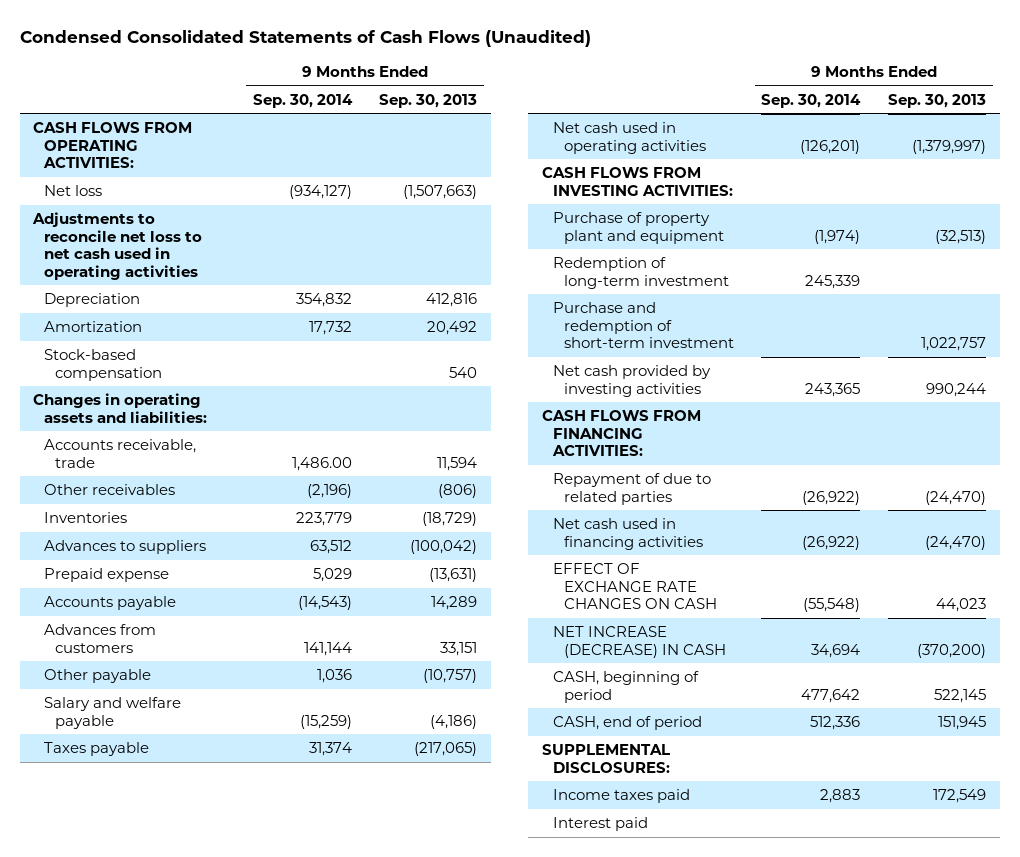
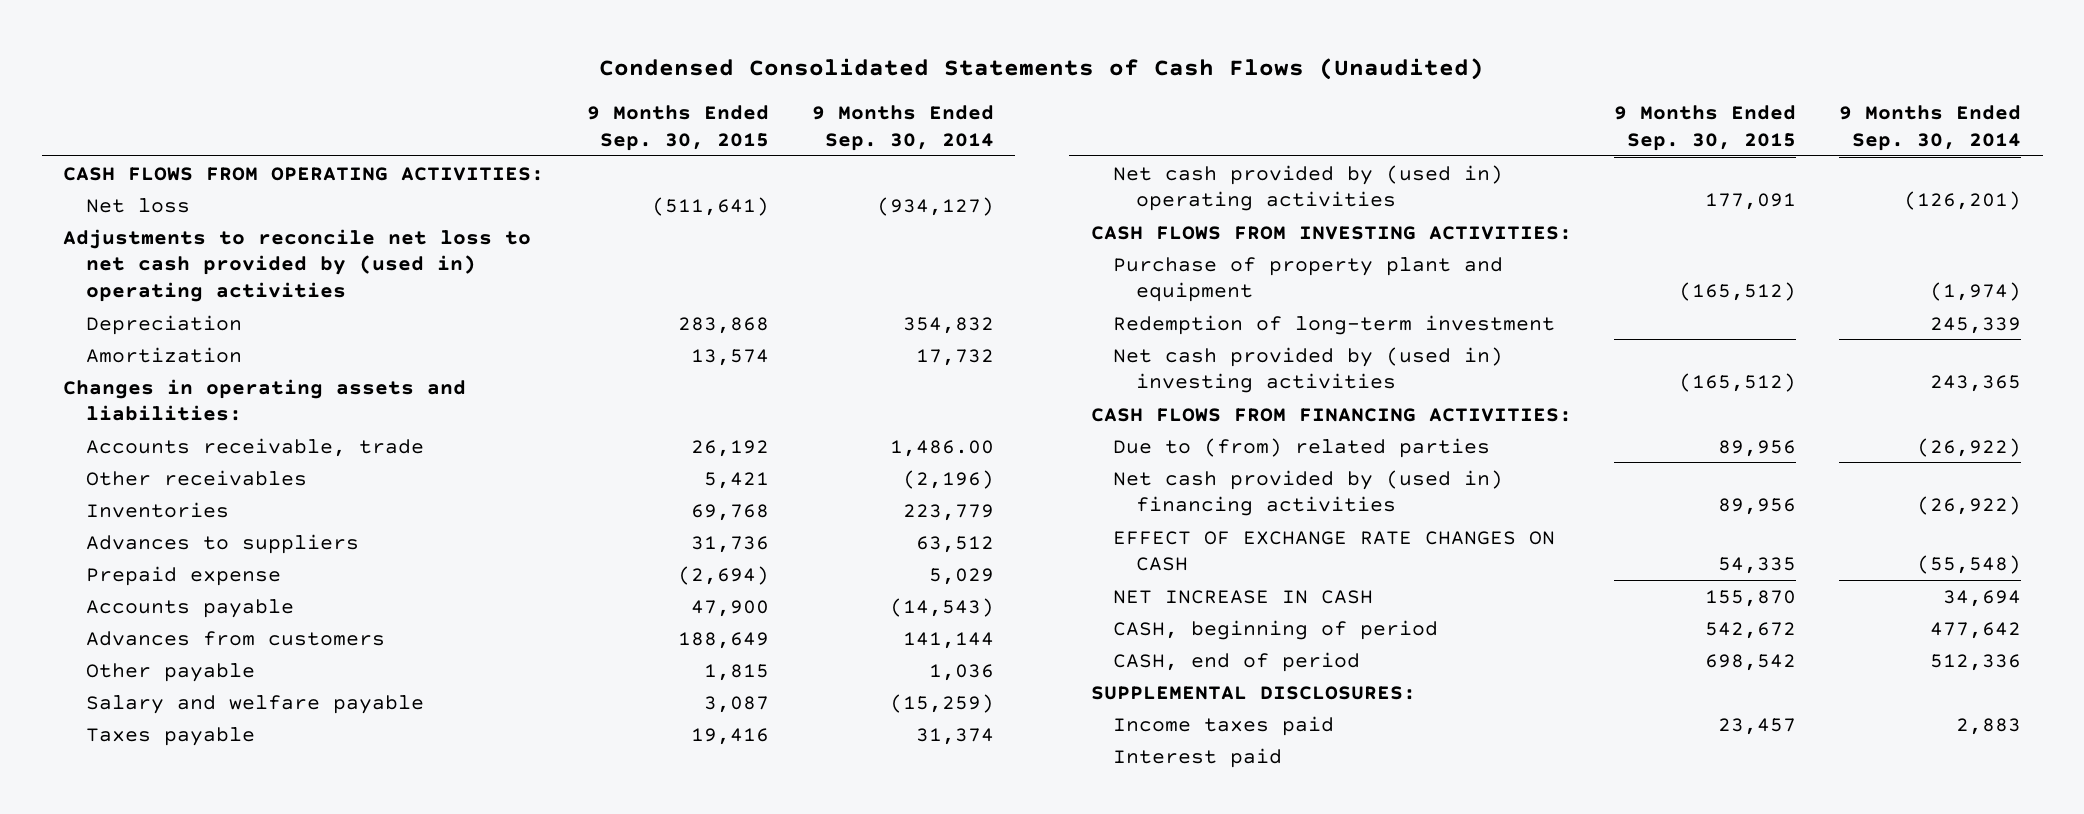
- | 9 Months Ended Sep. 30, 2014 | 9 Months Ended Sep. 30, 2013
+ | 9 Months Ended Sep. 30, 2015 | 9 Months Ended Sep. 30, 2014
- Adjustments to reconcile net loss to net cash used in operating activities
+ Adjustments to reconcile net loss to net cash provided by (used in) operating activities
- Stock-based compensation | | 540
- Net cash used in operating activities | (126,201) | (1,379,997)
+ Net cash provided by (used in) operating activities | 177,091 | (126,201)
- Purchase and redemption of short-term investment | | 1,022,757
- Net cash provided by investing activities | 243,365 | 990,244
+ Net cash provided by (used in) investing activities | (165,512) | 243,365
- Repayment of due to related parties | (26,922) | (24,470)
- Net cash used in financing activities | (26,922) | (24,470)
+ Due to (from) related parties | 89,956 | (26,922)
+ Net cash provided by (used in) financing activities | 89,956 | (26,922)
- NET INCREASE (DECREASE) IN CASH | 34,694 | (370,200)
+ NET INCREASE IN CASH | 155,870 | 34,694

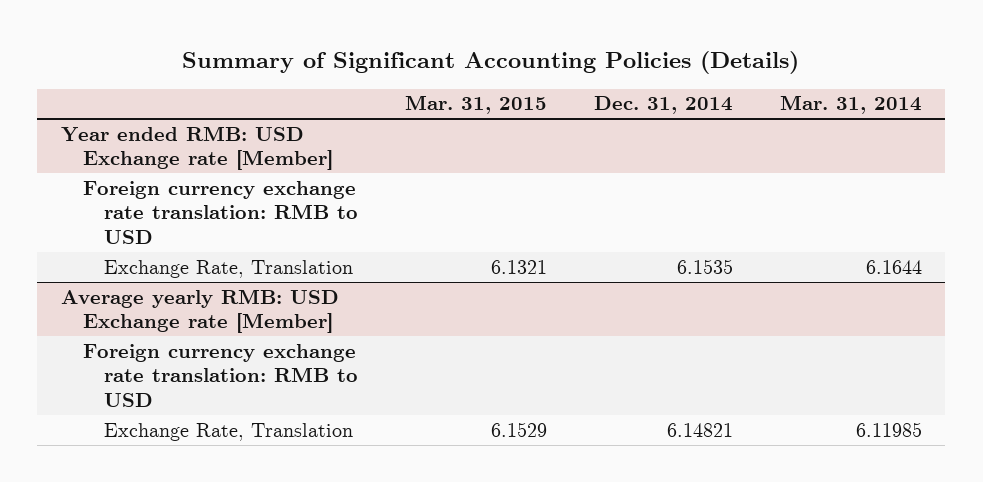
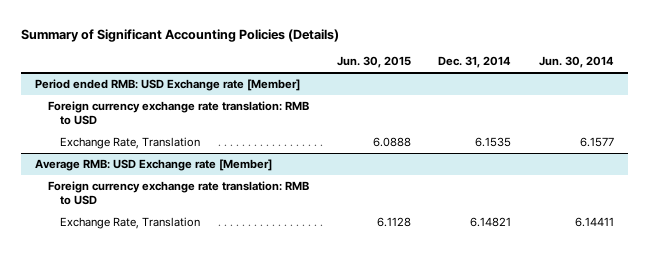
- | Mar. 31, 2015 | Dec. 31, 2014 | Mar. 31, 2014
+ | Jun. 30, 2015 | Dec. 31, 2014 | Jun. 30, 2014
- Year ended RMB: USD Exchange rate [Member]
+ Period ended RMB: USD Exchange rate [Member]
- Average yearly RMB: USD Exchange rate [Member]
+ Average RMB: USD Exchange rate [Member]

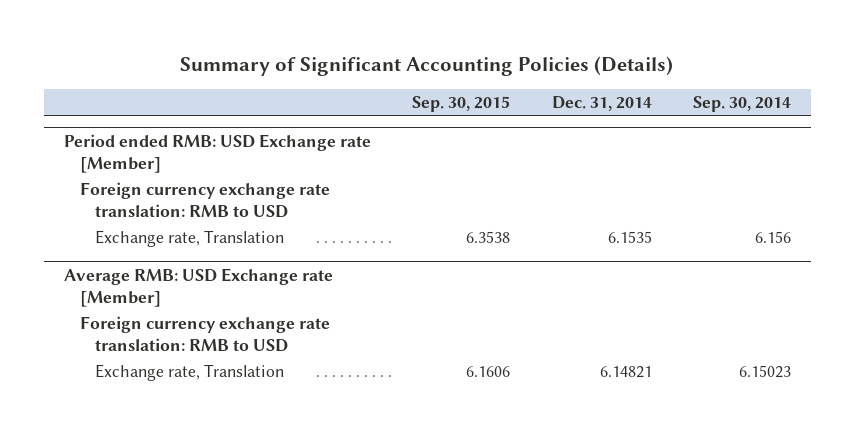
- | Jun. 30, 2015 | Dec. 31, 2014 | Jun. 30, 2014
+ | Sep. 30, 2015 | Dec. 31, 2014 | Sep. 30, 2014
@ Period ended RMB: USD Exchange rate [Member]
- Exchange Rate, Translation | 6.0888 | 6.1535 | 6.1577
+ Exchange rate, Translation | 6.3538 | 6.1535 | 6.156
@ Average RMB: USD Exchange rate [Member]
- Exchange Rate, Translation | 6.1128 | 6.14821 | 6.14411
+ Exchange rate, Translation | 6.1606 | 6.14821 | 6.15023

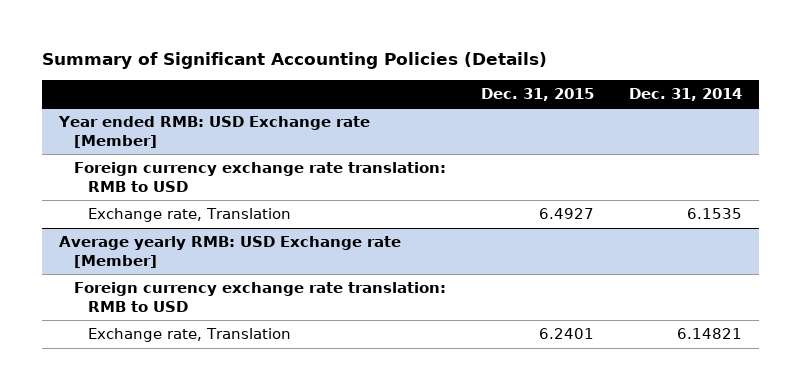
- | Sep. 30, 2015 | Dec. 31, 2014 | Sep. 30, 2014
+ | Dec. 31, 2015 | Dec. 31, 2014
- Period ended RMB: USD Exchange rate [Member]
+ Year ended RMB: USD Exchange rate [Member]
- Average RMB: USD Exchange rate [Member]
+ Average yearly RMB: USD Exchange rate [Member]

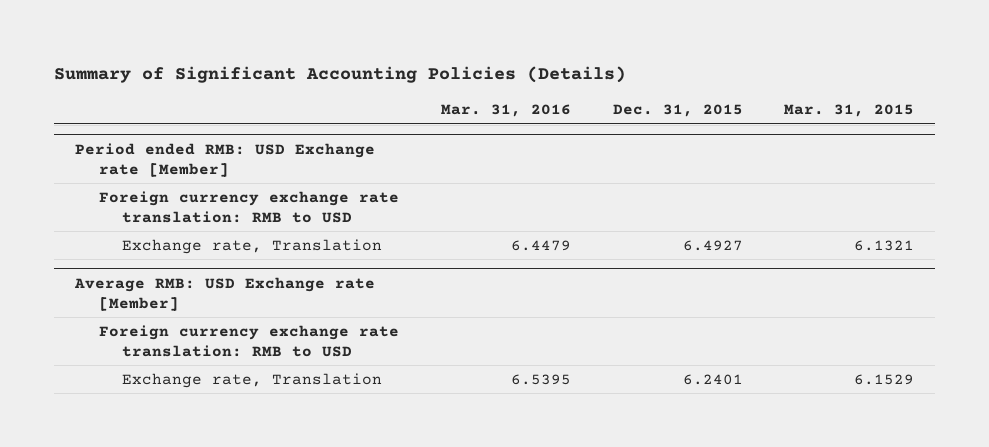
- | Dec. 31, 2015 | Dec. 31, 2014
+ | Mar. 31, 2016 | Dec. 31, 2015 | Mar. 31, 2015
- Year ended RMB: USD Exchange rate [Member]
+ Period ended RMB: USD Exchange rate [Member]
- Average yearly RMB: USD Exchange rate [Member]
+ Average RMB: USD Exchange rate [Member]

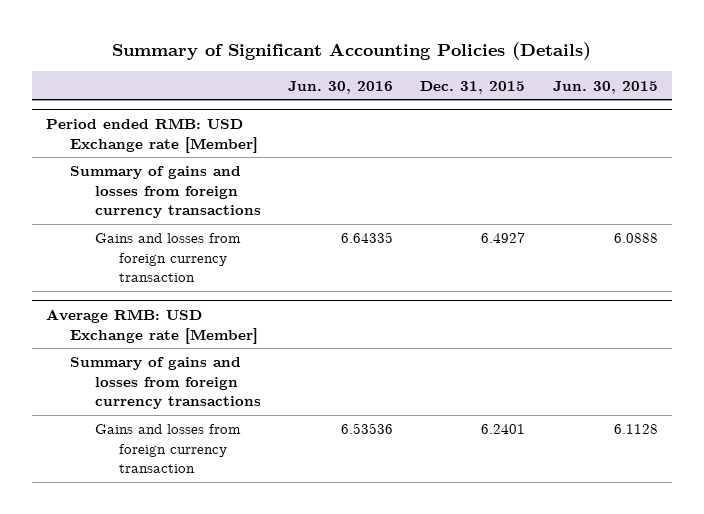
- | Mar. 31, 2016 | Dec. 31, 2015 | Mar. 31, 2015
+ | Jun. 30, 2016 | Dec. 31, 2015 | Jun. 30, 2015
@ Period ended RMB: USD Exchange rate [Member]
- Foreign currency exchange rate translation: RMB to USD
- Exchange rate, Translation | 6.4479 | 6.4927 | 6.1321
+ Summary of gains and losses from foreign currency transactions
+ Gains and losses from foreign currency transaction | 6.64335 | 6.4927 | 6.0888
@ Average RMB: USD Exchange rate [Member]
- Foreign currency exchange rate translation: RMB to USD
- Exchange rate, Translation | 6.5395 | 6.2401 | 6.1529
+ Summary of gains and losses from foreign currency transactions
+ Gains and losses from foreign currency transaction | 6.53536 | 6.2401 | 6.1128

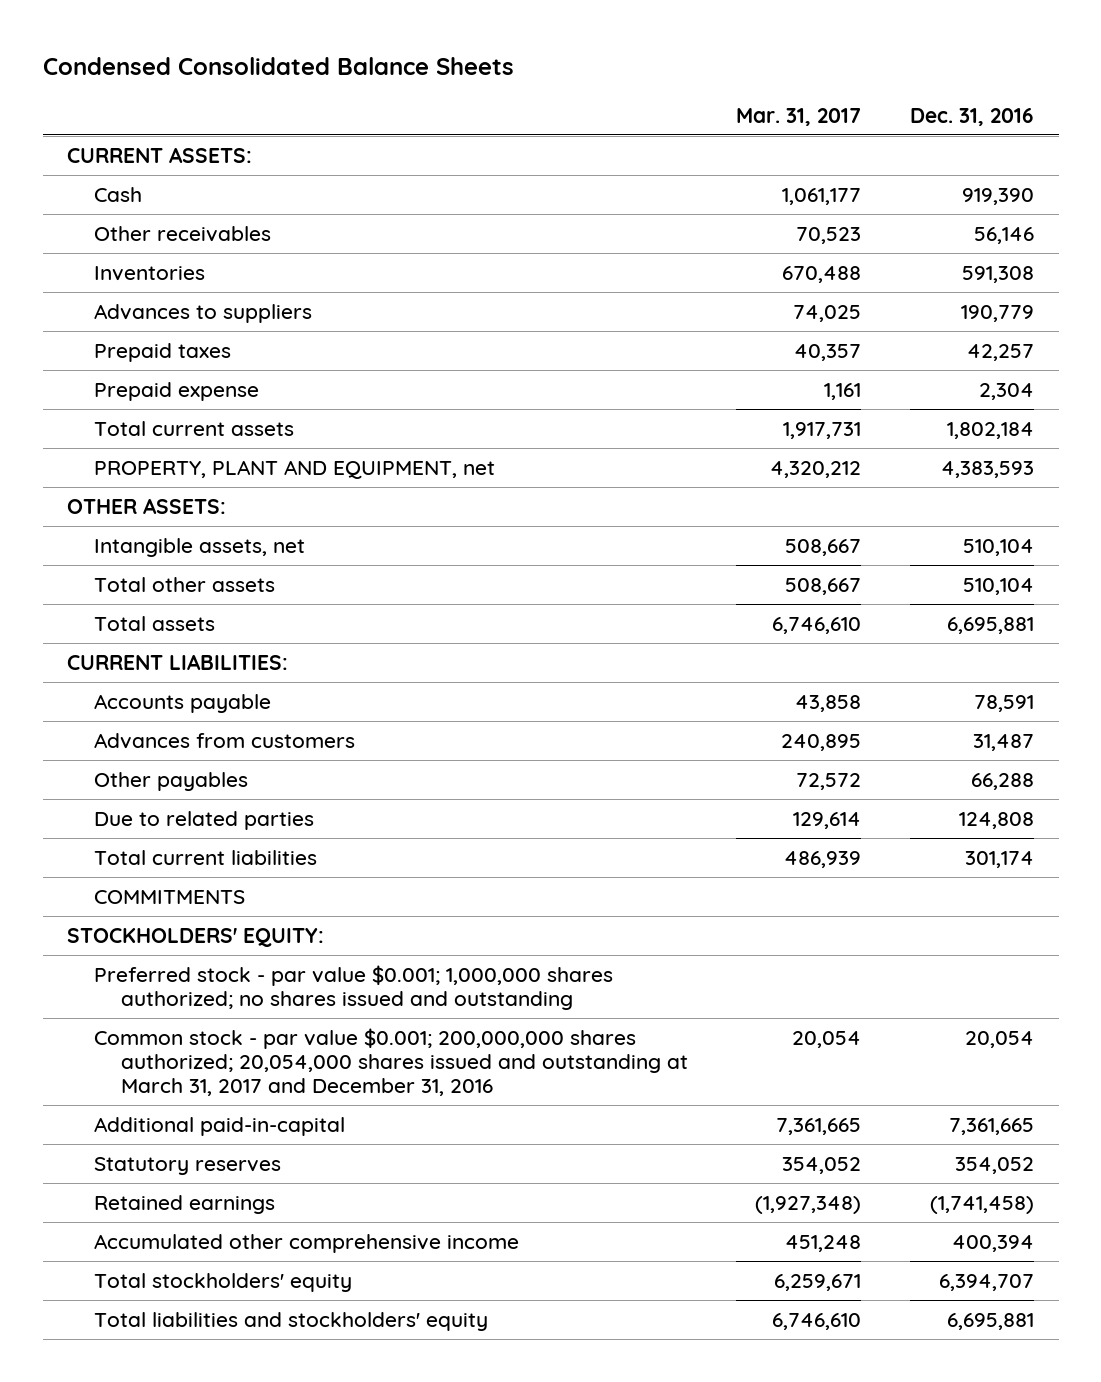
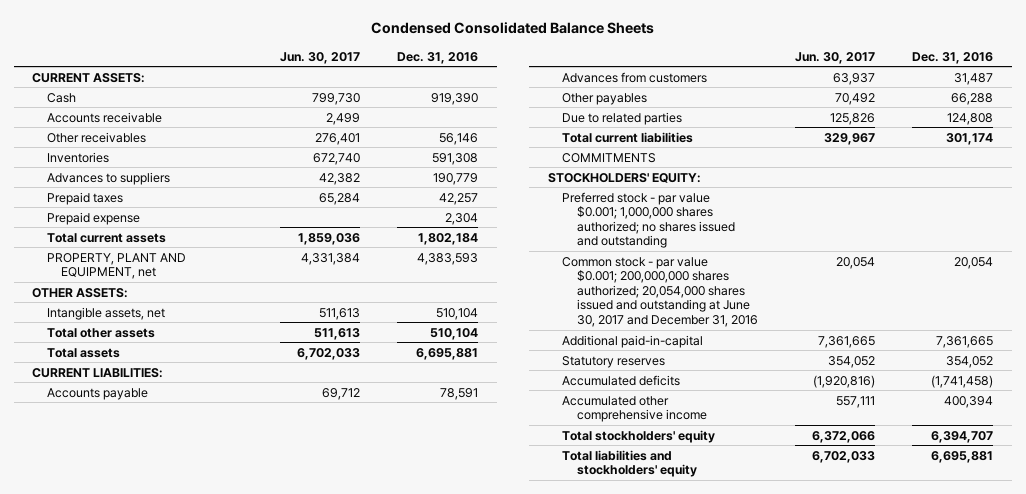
- | Mar. 31, 2017 | Dec. 31, 2016
+ | Jun. 30, 2017 | Dec. 31, 2016
+ Accounts receivable | 2,499 |
- Common stock - par value $0.001; 200,000,000 shares authorized; 20,054,000 shares issued and outstanding at March 31, 2017 and December 31, 2016 | 20,054 | 20,054
+ Common stock - par value $0.001; 200,000,000 shares authorized; 20,054,000 shares issued and outstanding at June 30, 2017 and December 31, 2016 | 20,054 | 20,054
- Retained earnings | (1,927,348) | (1,741,458)
+ Accumulated deficits | (1,920,816) | (1,741,458)

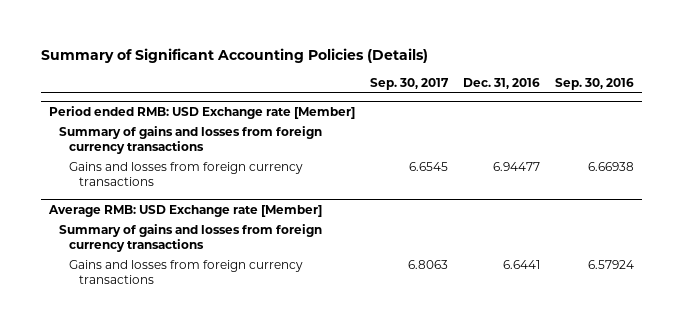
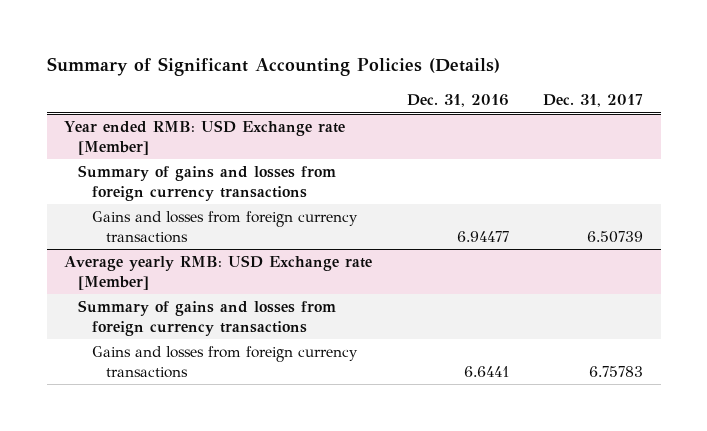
- | Sep. 30, 2017 | Dec. 31, 2016 | Sep. 30, 2016
+ | Dec. 31, 2016 | Dec. 31, 2017
- Period ended RMB: USD Exchange rate [Member]
+ Year ended RMB: USD Exchange rate [Member]
- Average RMB: USD Exchange rate [Member]
+ Average yearly RMB: USD Exchange rate [Member]

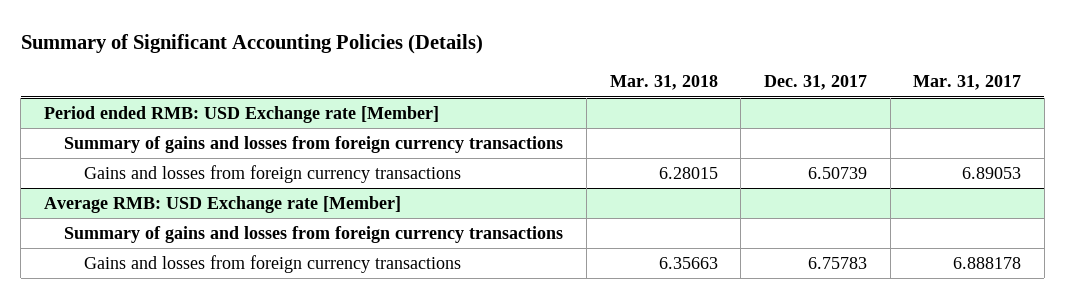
- | Dec. 31, 2016 | Dec. 31, 2017
+ | Mar. 31, 2018 | Dec. 31, 2017 | Mar. 31, 2017
- Year ended RMB: USD Exchange rate [Member]
+ Period ended RMB: USD Exchange rate [Member]
- Average yearly RMB: USD Exchange rate [Member]
+ Average RMB: USD Exchange rate [Member]

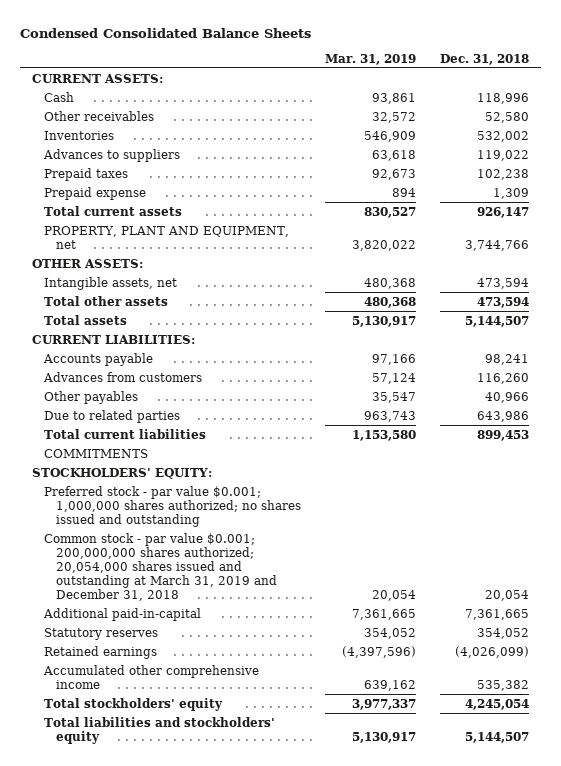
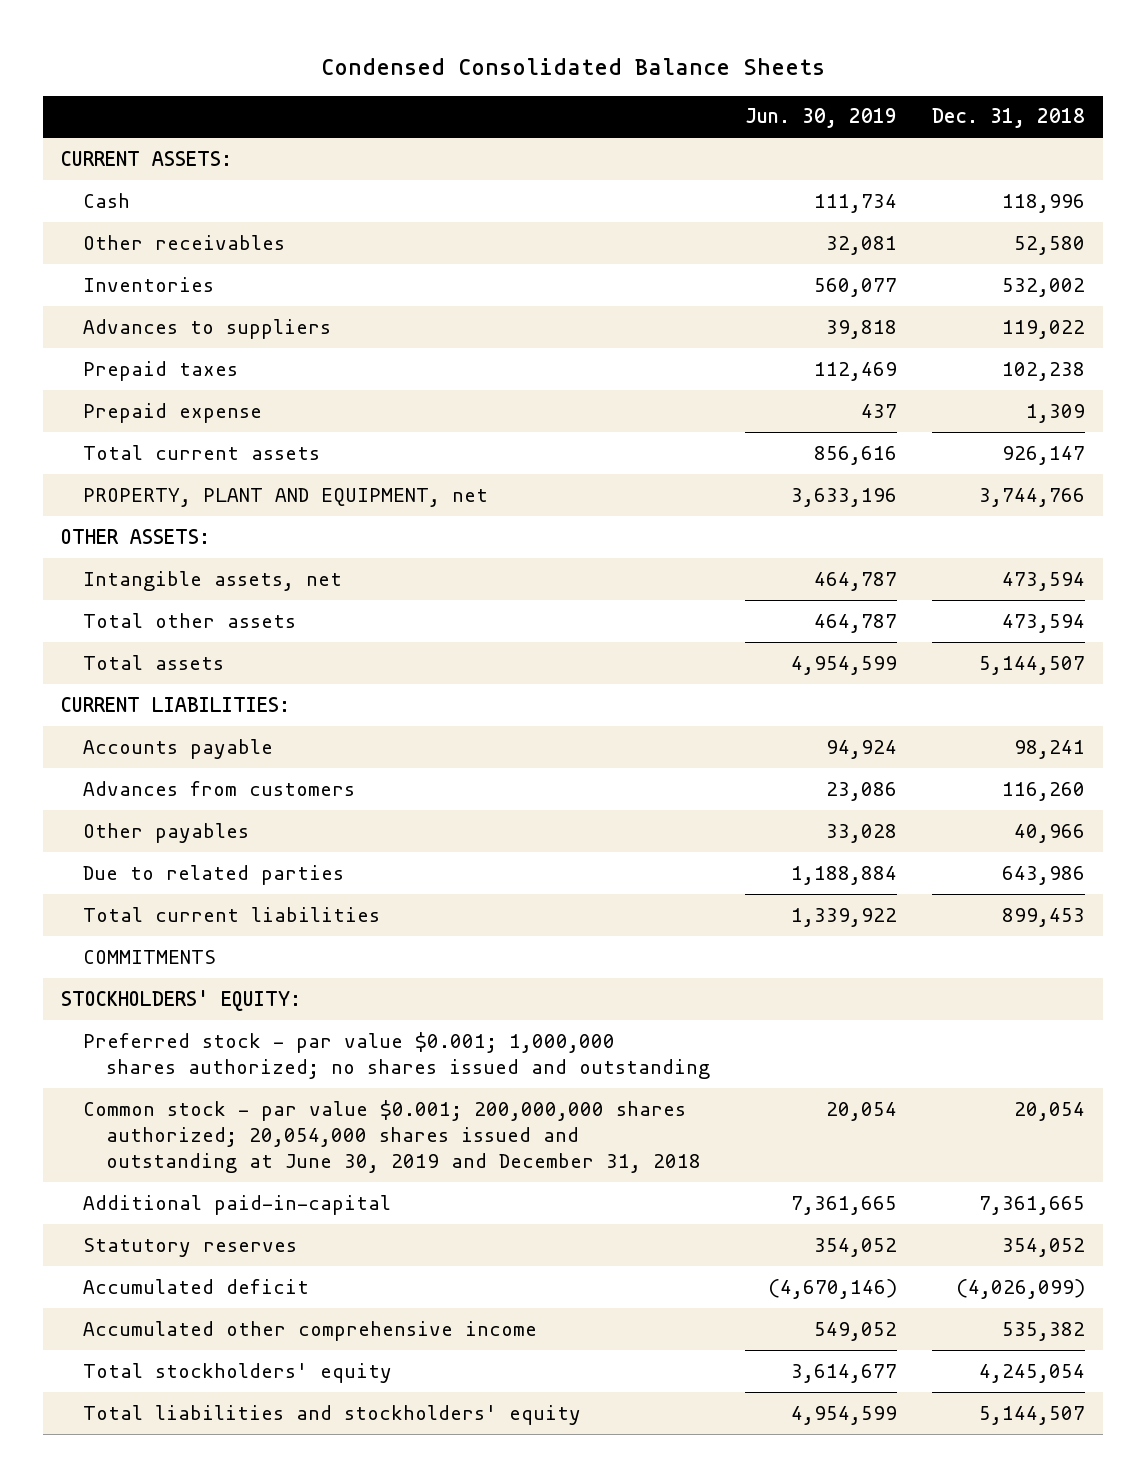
- | Mar. 31, 2019 | Dec. 31, 2018
+ | Jun. 30, 2019 | Dec. 31, 2018
- Common stock - par value $0.001; 200,000,000 shares authorized; 20,054,000 shares issued and outstanding at March 31, 2019 and December 31, 2018 | 20,054 | 20,054
+ Common stock - par value $0.001; 200,000,000 shares authorized; 20,054,000 shares issued and outstanding at June 30, 2019 and December 31, 2018 | 20,054 | 20,054
- Retained earnings | (4,397,596) | (4,026,099)
+ Accumulated deficit | (4,670,146) | (4,026,099)

